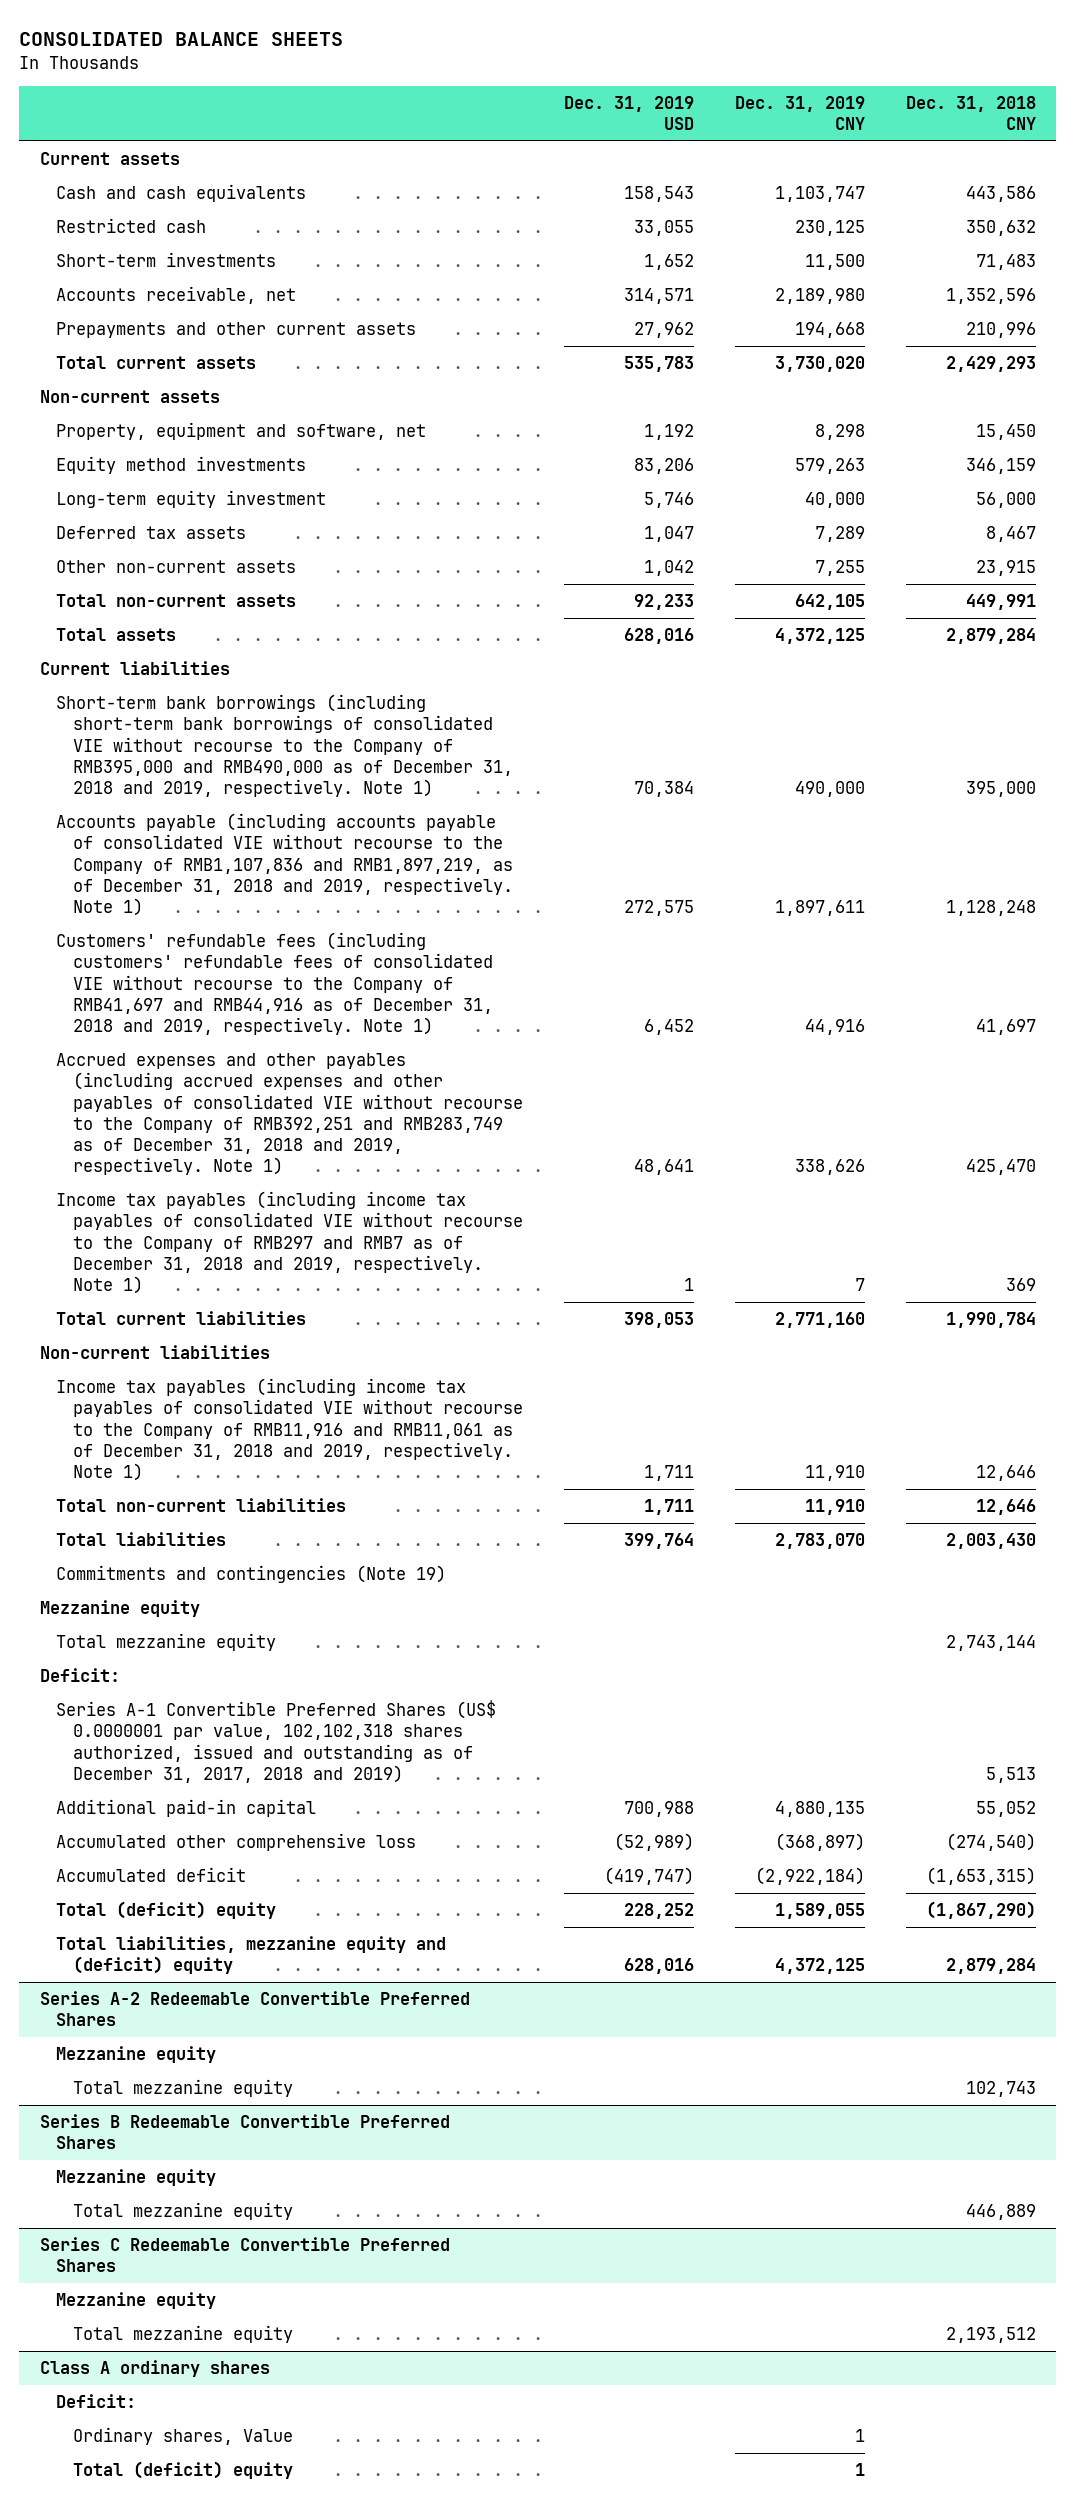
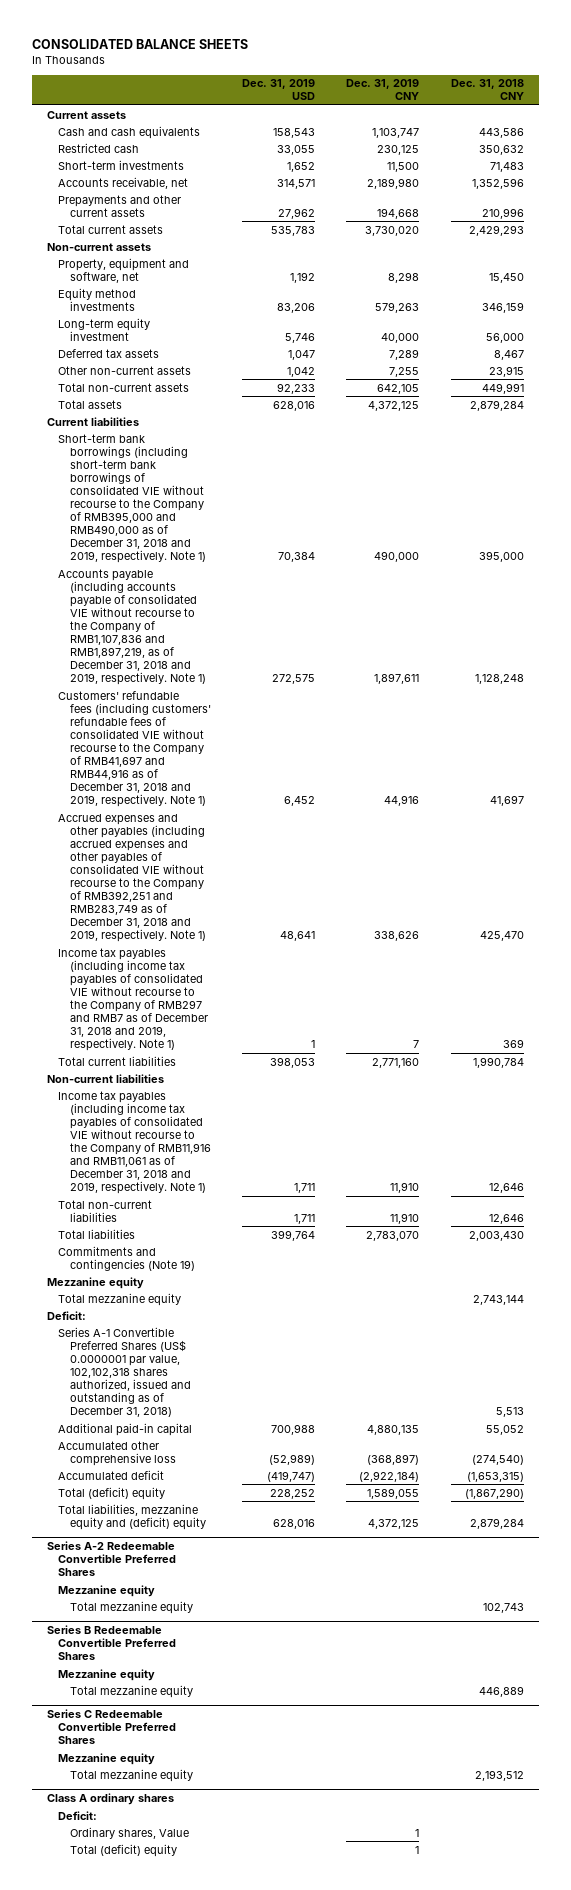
- Series A-1 Convertible Preferred Shares (US$ 0.0000001 par value, 102,102,318 shares authorized, issued and outstanding as of December 31, 2017, 2018 and 2019) | | | 5,513
+ Series A-1 Convertible Preferred Shares (US$ 0.0000001 par value, 102,102,318 shares authorized, issued and outstanding as of December 31, 2018) | | | 5,513

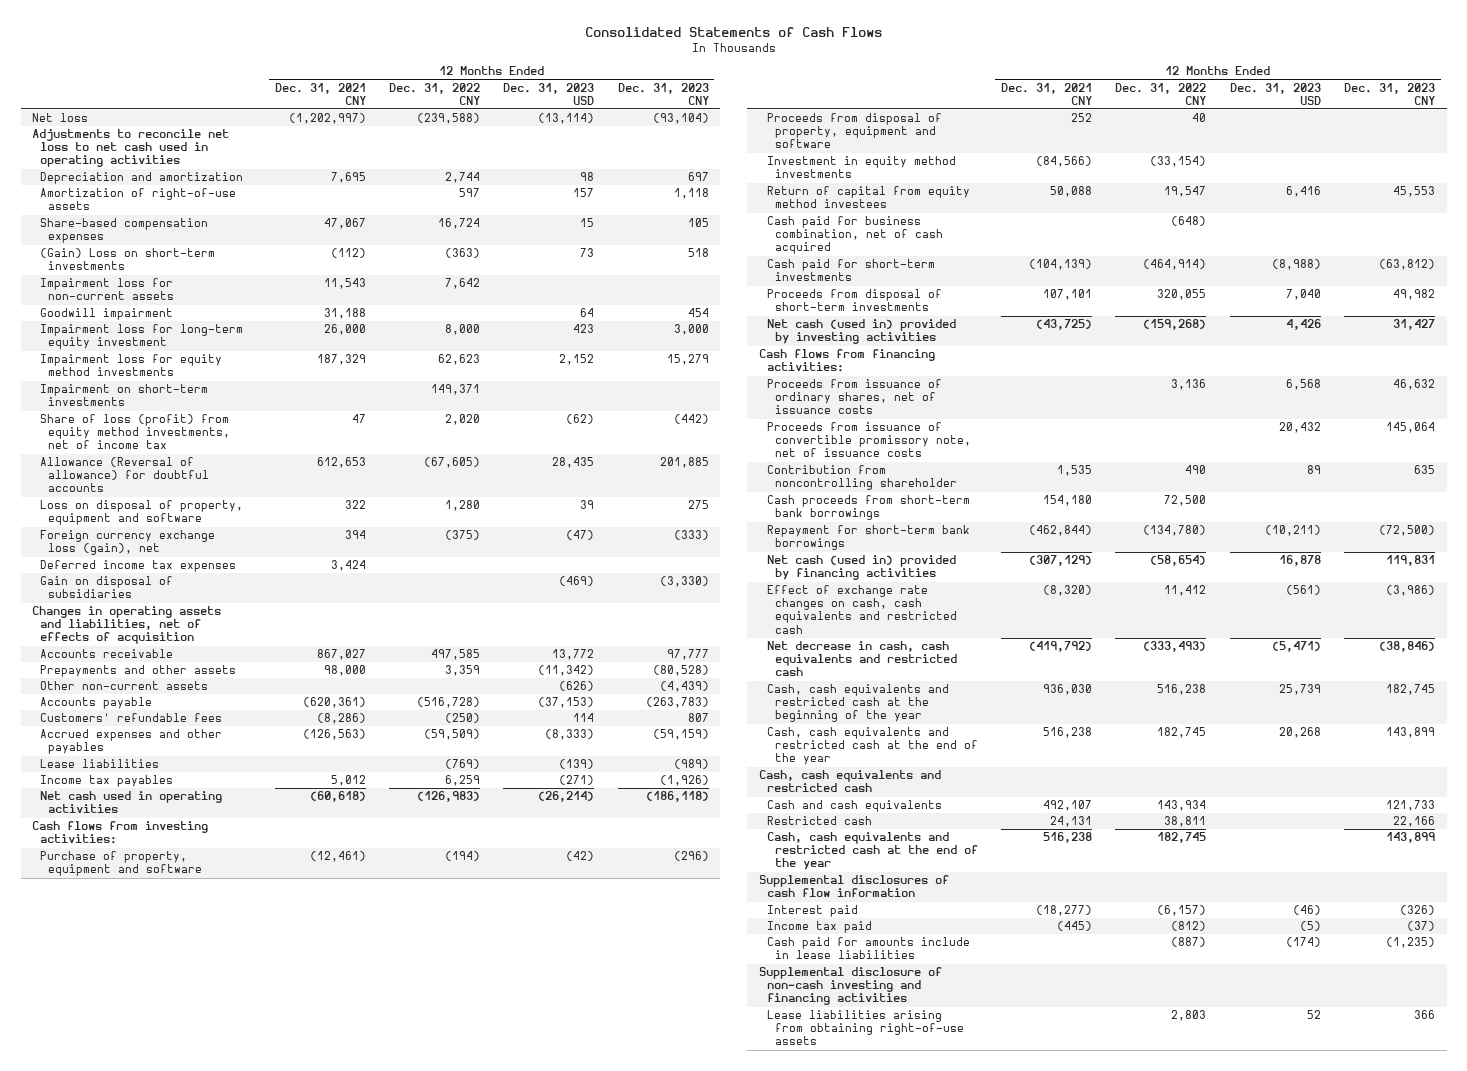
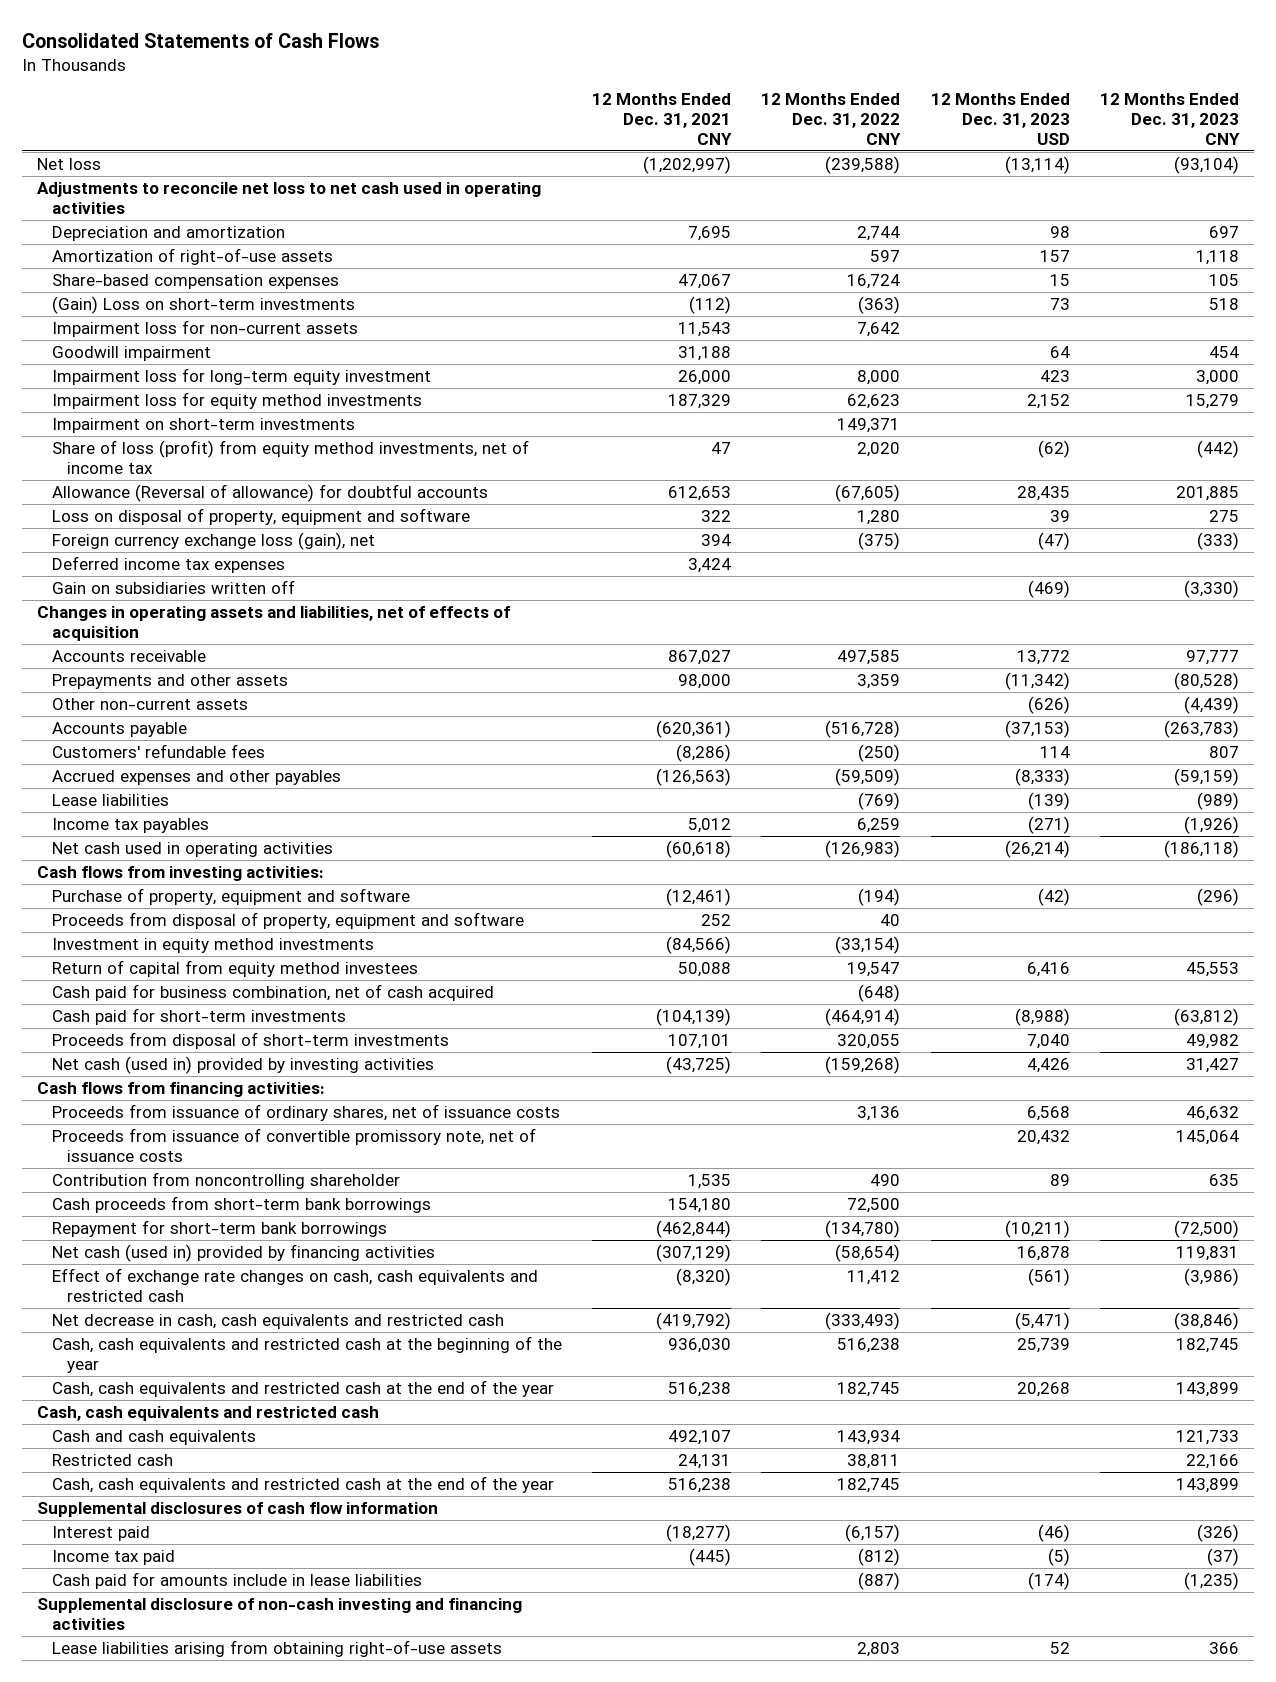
- Gain on disposal of subsidiaries | | | (469) | (3,330)
+ Gain on subsidiaries written off | | | (469) | (3,330)

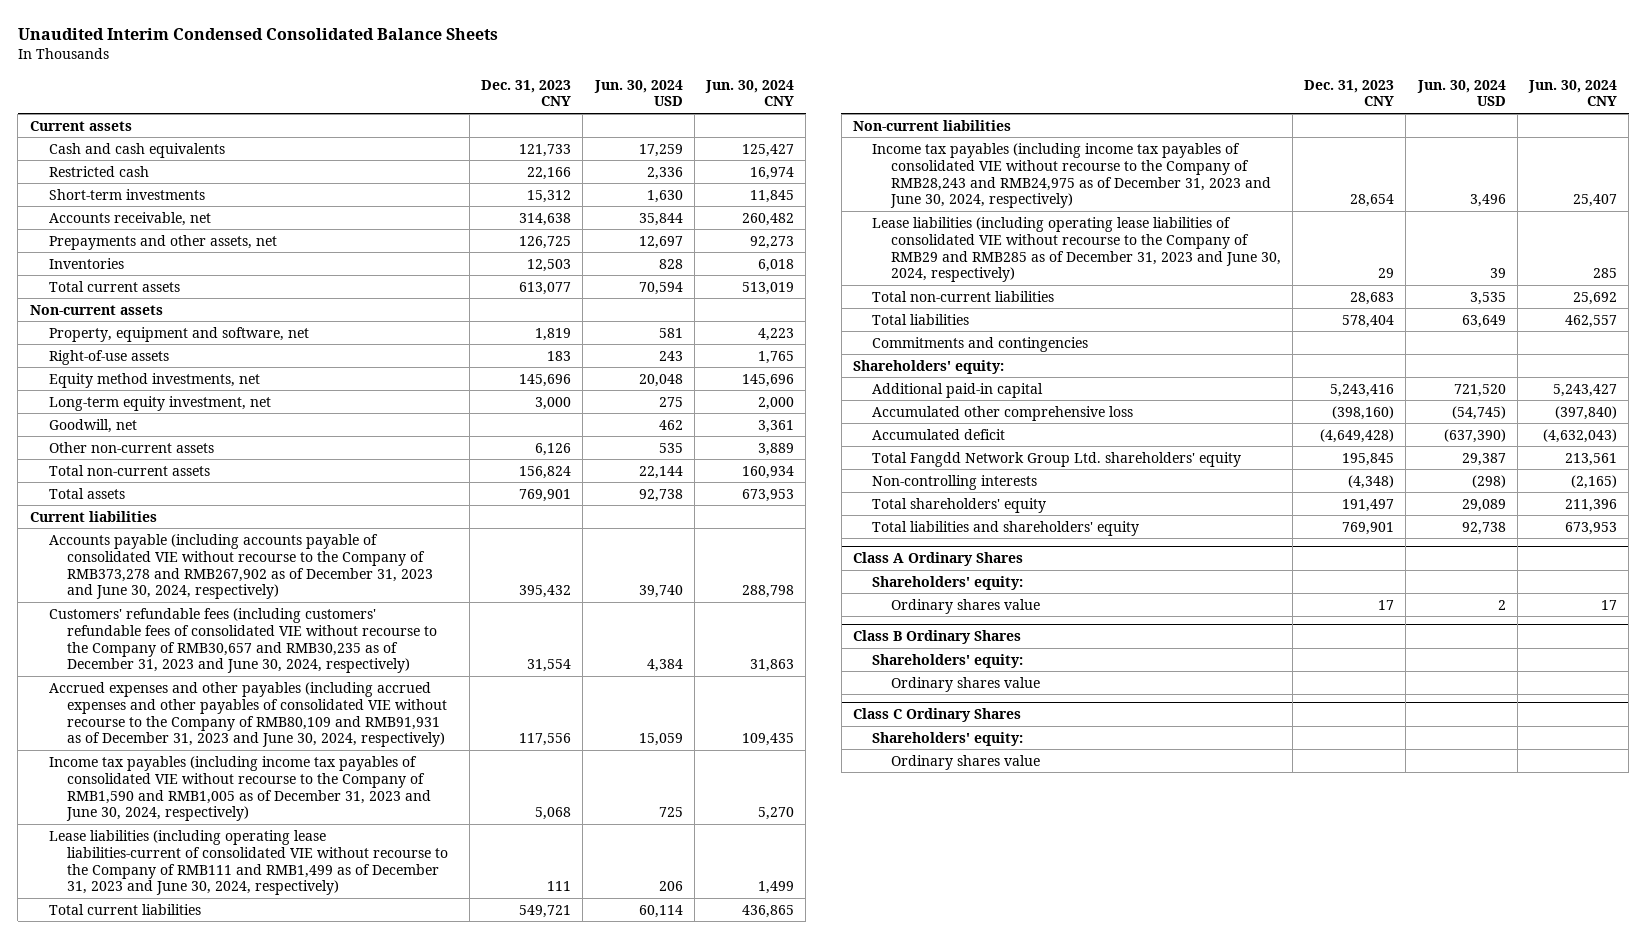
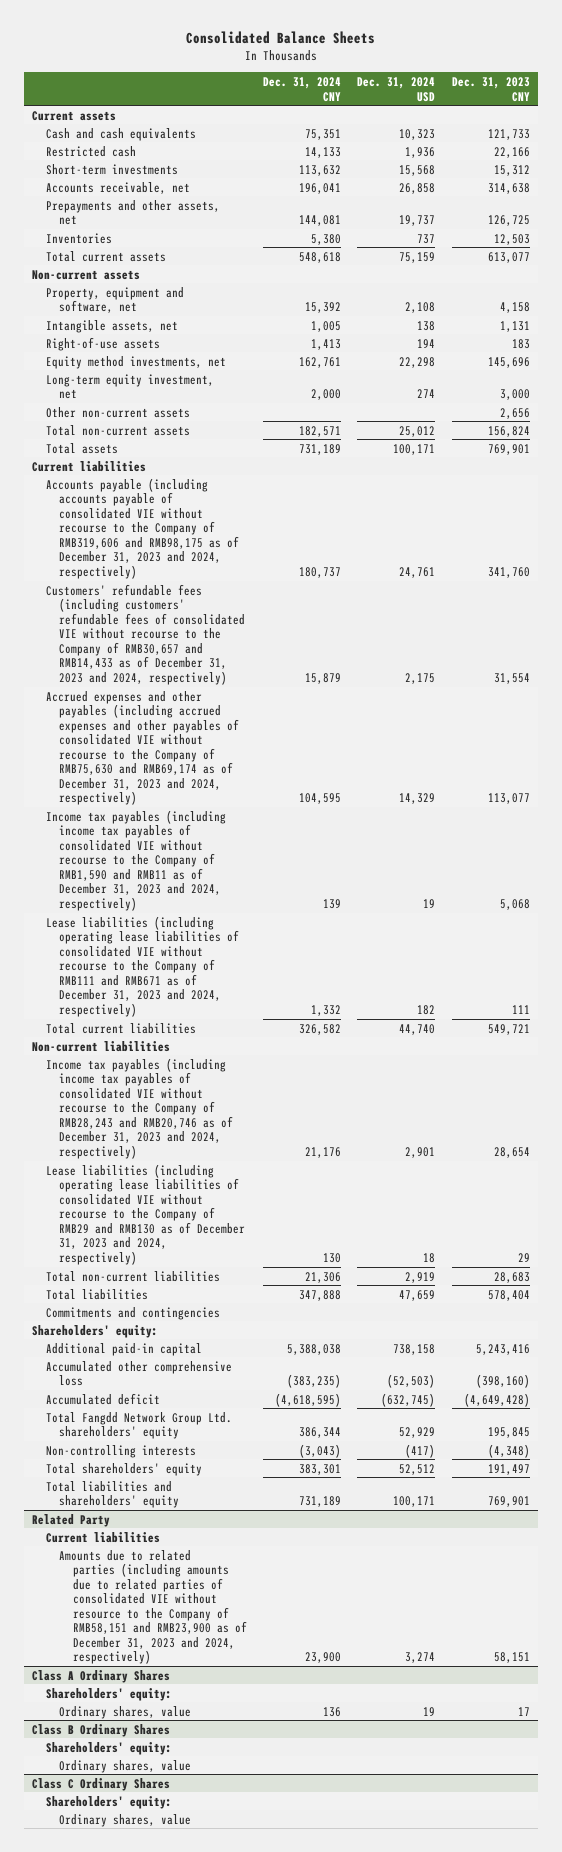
- Unaudited Interim Condensed Consolidated Balance Sheets
+ Consolidated Balance Sheets
- | Dec. 31, 2023 CNY | Jun. 30, 2024 USD | Jun. 30, 2024 CNY
+ | Dec. 31, 2024 CNY | Dec. 31, 2024 USD | Dec. 31, 2023 CNY
- Property, equipment and software, net | 1,819 | 581 | 4,223
+ Property, equipment and software, net | 15,392 | 2,108 | 4,158
+ Intangible assets, net | 1,005 | 138 | 1,131
- Goodwill, net | | 462 | 3,361
- Other non-current assets | 6,126 | 535 | 3,889
+ Other non-current assets | | | 2,656
- Accounts payable (including accounts payable of consolidated VIE without recourse to the Company of RMB373,278 and RMB267,902 as of December 31, 2023 and June 30, 2024, respectively) | 395,432 | 39,740 | 288,798
- Customers' refundable fees (including customers' refundable fees of consolidated VIE without recourse to the Company of RMB30,657 and RMB30,235 as of December 31, 2023 and June 30, 2024, respectively) | 31,554 | 4,384 | 31,863
- Accrued expenses and other payables (including accrued expenses and other payables of consolidated VIE without recourse to the Company of RMB80,109 and RMB91,931 as of December 31, 2023 and June 30, 2024, respectively) | 117,556 | 15,059 | 109,435
- Income tax payables (including income tax payables of consolidated VIE without recourse to the Company of RMB1,590 and RMB1,005 as of December 31, 2023 and June 30, 2024, respectively) | 5,068 | 725 | 5,270
- Lease liabilities (including operating lease liabilities-current of consolidated VIE without recourse to the Company of RMB111 and RMB1,499 as of December 31, 2023 and June 30, 2024, respectively) | 111 | 206 | 1,499
+ Accounts payable (including accounts payable of consolidated VIE without recourse to the Company of RMB319,606 and RMB98,175 as of December 31, 2023 and 2024, respectively) | 180,737 | 24,761 | 341,760
+ Customers' refundable fees (including customers' refundable fees of consolidated VIE without recourse to the Company of RMB30,657 and RMB14,433 as of December 31, 2023 and 2024, respectively) | 15,879 | 2,175 | 31,554
+ Accrued expenses and other payables (including accrued expenses and other payables of consolidated VIE without recourse to the Company of RMB75,630 and RMB69,174 as of December 31, 2023 and 2024, respectively) | 104,595 | 14,329 | 113,077
+ Income tax payables (including income tax payables of consolidated VIE without recourse to the Company of RMB1,590 and RMB11 as of December 31, 2023 and 2024, respectively) | 139 | 19 | 5,068
+ Lease liabilities (including operating lease liabilities of consolidated VIE without recourse to the Company of RMB111 and RMB671 as of December 31, 2023 and 2024, respectively) | 1,332 | 182 | 111
- Income tax payables (including income tax payables of consolidated VIE without recourse to the Company of RMB28,243 and RMB24,975 as of December 31, 2023 and June 30, 2024, respectively) | 28,654 | 3,496 | 25,407
- Lease liabilities (including operating lease liabilities of consolidated VIE without recourse to the Company of RMB29 and RMB285 as of December 31, 2023 and June 30, 2024, respectively) | 29 | 39 | 285
+ Income tax payables (including income tax payables of consolidated VIE without recourse to the Company of RMB28,243 and RMB20,746 as of December 31, 2023 and 2024, respectively) | 21,176 | 2,901 | 28,654
+ Lease liabilities (including operating lease liabilities of consolidated VIE without recourse to the Company of RMB29 and RMB130 as of December 31, 2023 and 2024, respectively) | 130 | 18 | 29
+ Related Party
+ Current liabilities
+ Amounts due to related parties (including amounts due to related parties of consolidated VIE without resource to the Company of RMB58,151 and RMB23,900 as of December 31, 2023 and 2024, respectively) | 23,900 | 3,274 | 58,151
@ Class A Ordinary Shares
- Ordinary shares value | 17 | 2 | 17
+ Ordinary shares, value | 136 | 19 | 17
@ Class B Ordinary Shares
- Ordinary shares value
+ Ordinary shares, value
@ Class C Ordinary Shares
- Ordinary shares value
+ Ordinary shares, value

